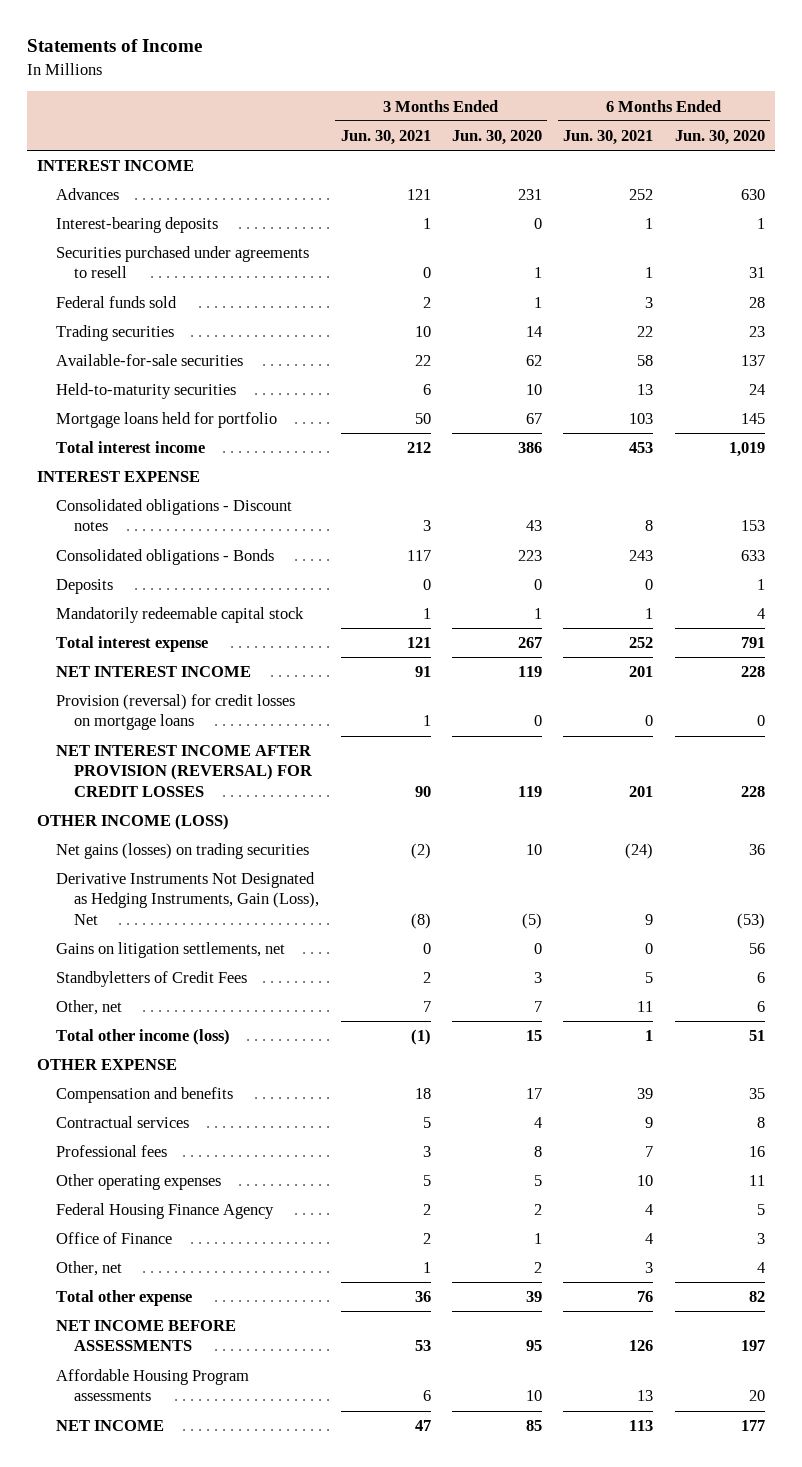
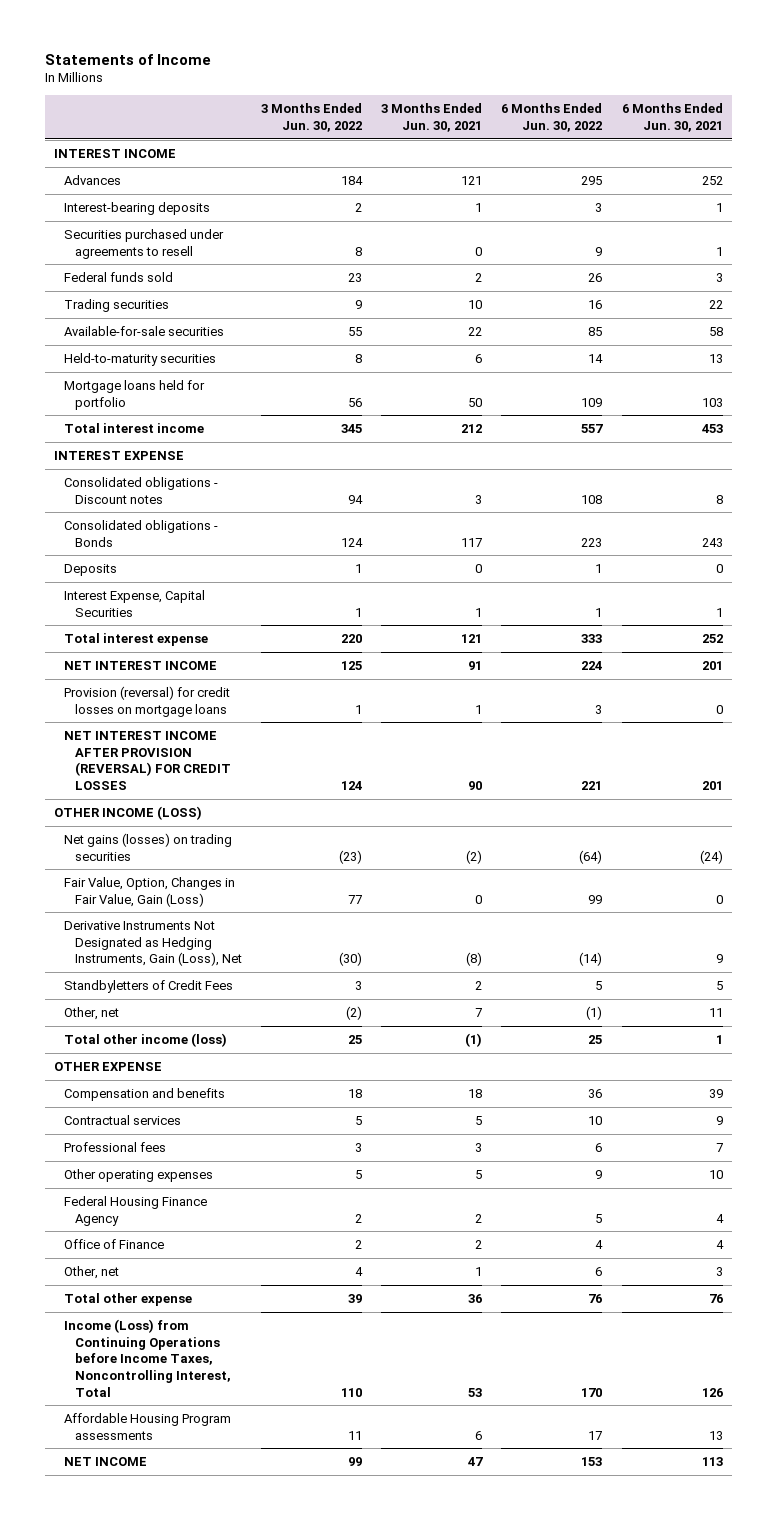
- | 3 Months Ended Jun. 30, 2021 | 3 Months Ended Jun. 30, 2020 | 6 Months Ended Jun. 30, 2021 | 6 Months Ended Jun. 30, 2020
+ | 3 Months Ended Jun. 30, 2022 | 3 Months Ended Jun. 30, 2021 | 6 Months Ended Jun. 30, 2022 | 6 Months Ended Jun. 30, 2021
- Mandatorily redeemable capital stock | 1 | 1 | 1 | 4
+ Interest Expense, Capital Securities | 1 | 1 | 1 | 1
+ Fair Value, Option, Changes in Fair Value, Gain (Loss) | 77 | 0 | 99 | 0
- Gains on litigation settlements, net | 0 | 0 | 0 | 56
- NET INCOME BEFORE ASSESSMENTS | 53 | 95 | 126 | 197
+ Income (Loss) from Continuing Operations before Income Taxes, Noncontrolling Interest, Total | 110 | 53 | 170 | 126

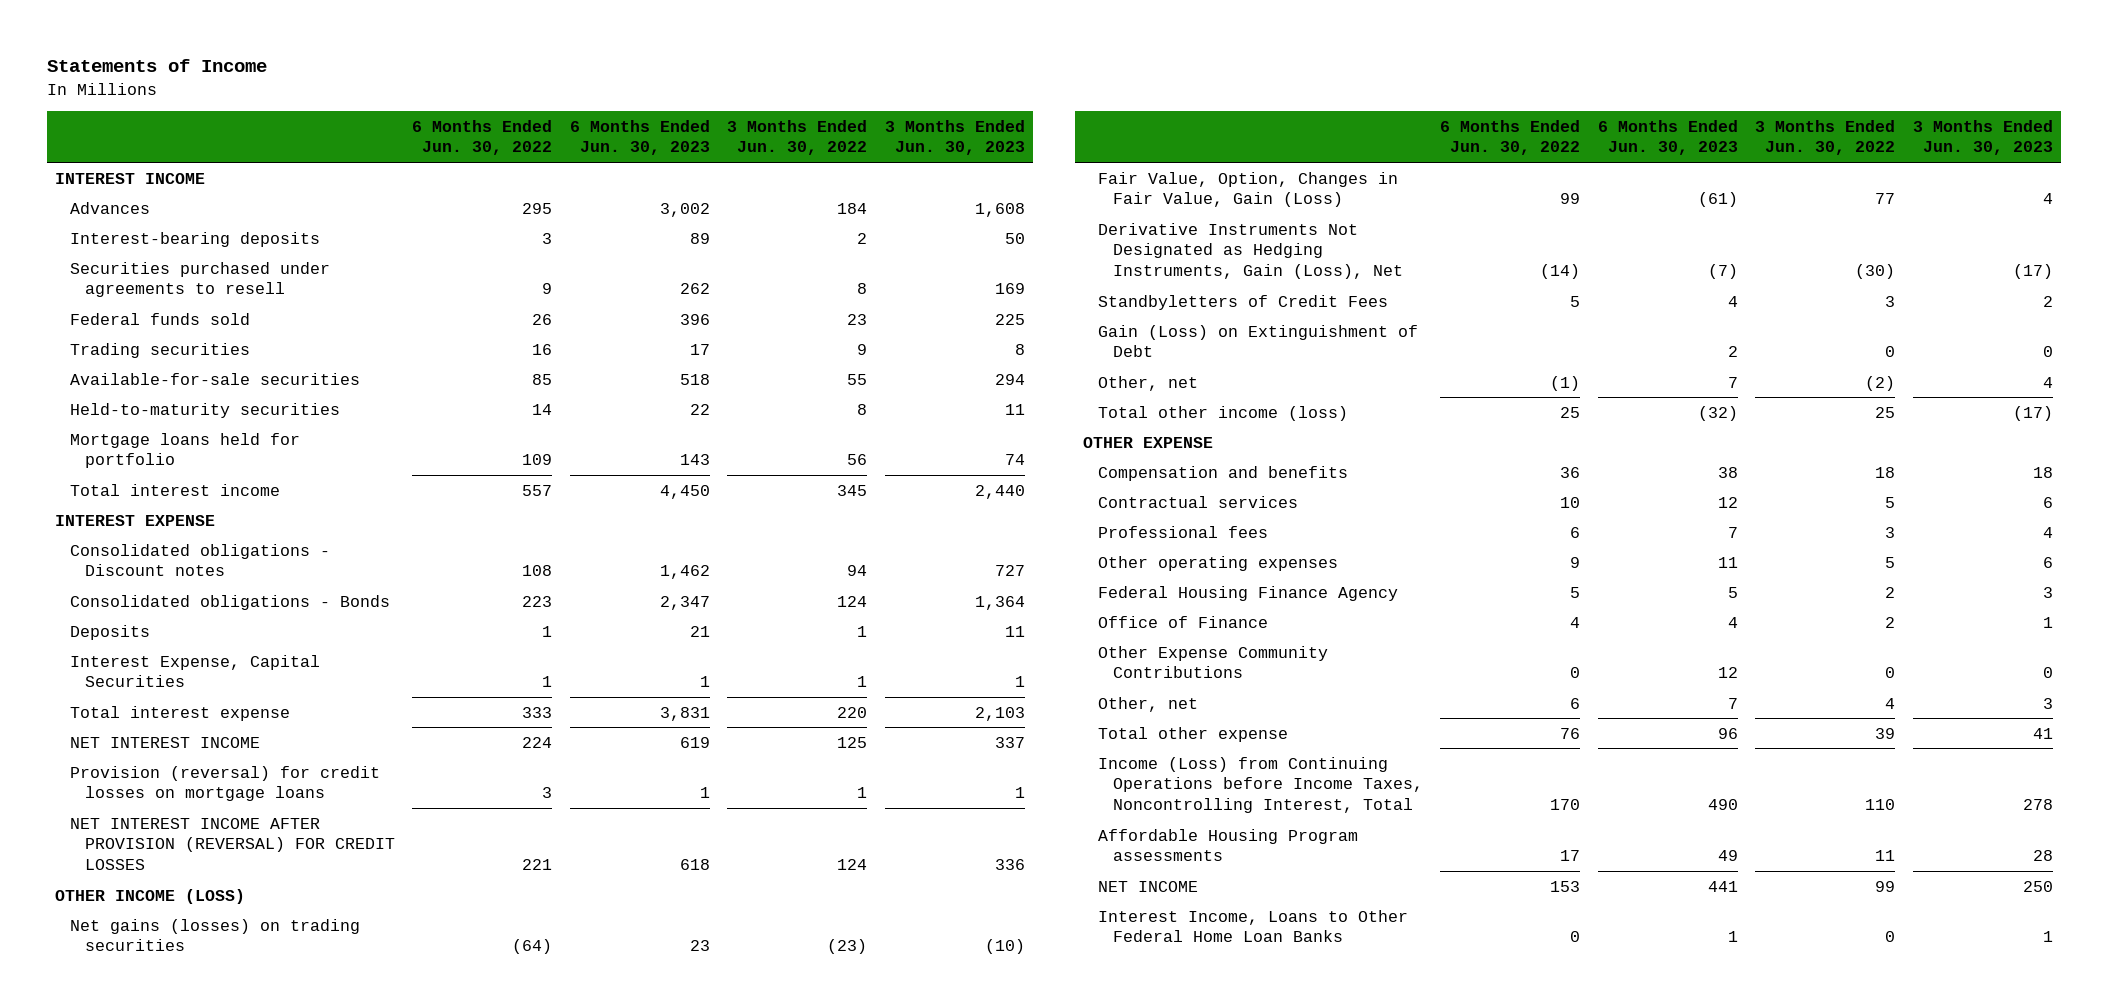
- | 3 Months Ended Jun. 30, 2022 | 3 Months Ended Jun. 30, 2021 | 6 Months Ended Jun. 30, 2022 | 6 Months Ended Jun. 30, 2021
+ | 6 Months Ended Jun. 30, 2022 | 6 Months Ended Jun. 30, 2023 | 3 Months Ended Jun. 30, 2022 | 3 Months Ended Jun. 30, 2023
+ Gain (Loss) on Extinguishment of Debt | | 2 | 0 | 0
+ Other Expense Community Contributions | 0 | 12 | 0 | 0
+ Interest Income, Loans to Other Federal Home Loan Banks | 0 | 1 | 0 | 1

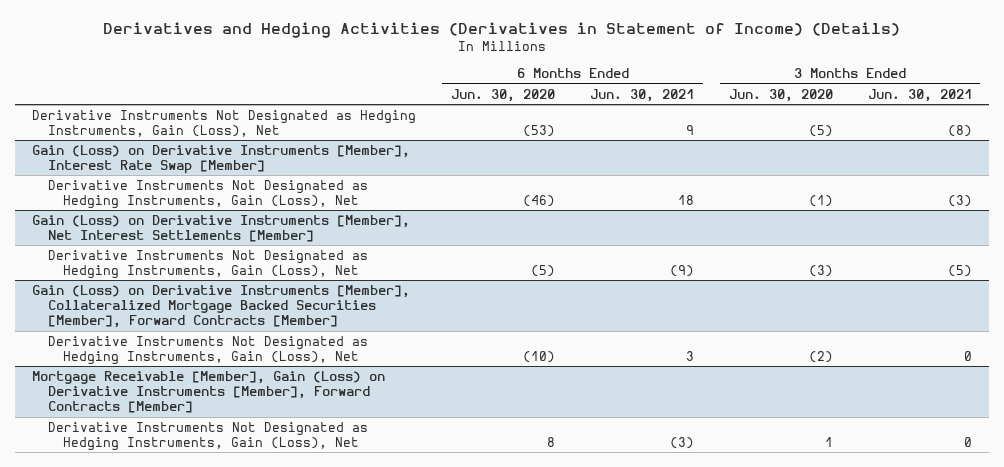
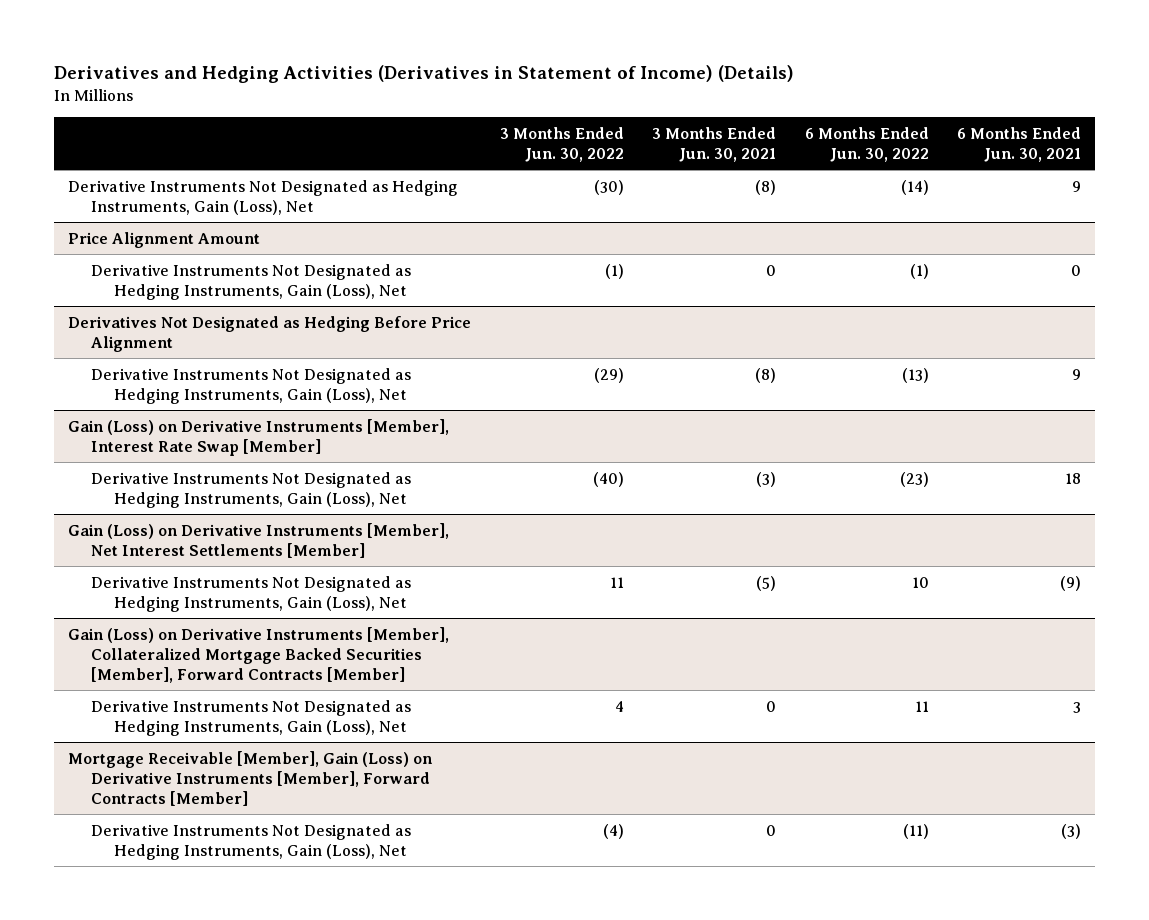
- | 6 Months Ended Jun. 30, 2020 | 6 Months Ended Jun. 30, 2021 | 3 Months Ended Jun. 30, 2020 | 3 Months Ended Jun. 30, 2021
+ | 3 Months Ended Jun. 30, 2022 | 3 Months Ended Jun. 30, 2021 | 6 Months Ended Jun. 30, 2022 | 6 Months Ended Jun. 30, 2021
+ Price Alignment Amount
+ Derivative Instruments Not Designated as Hedging Instruments, Gain (Loss), Net | (1) | 0 | (1) | 0
+ Derivatives Not Designated as Hedging Before Price Alignment
+ Derivative Instruments Not Designated as Hedging Instruments, Gain (Loss), Net | (29) | (8) | (13) | 9

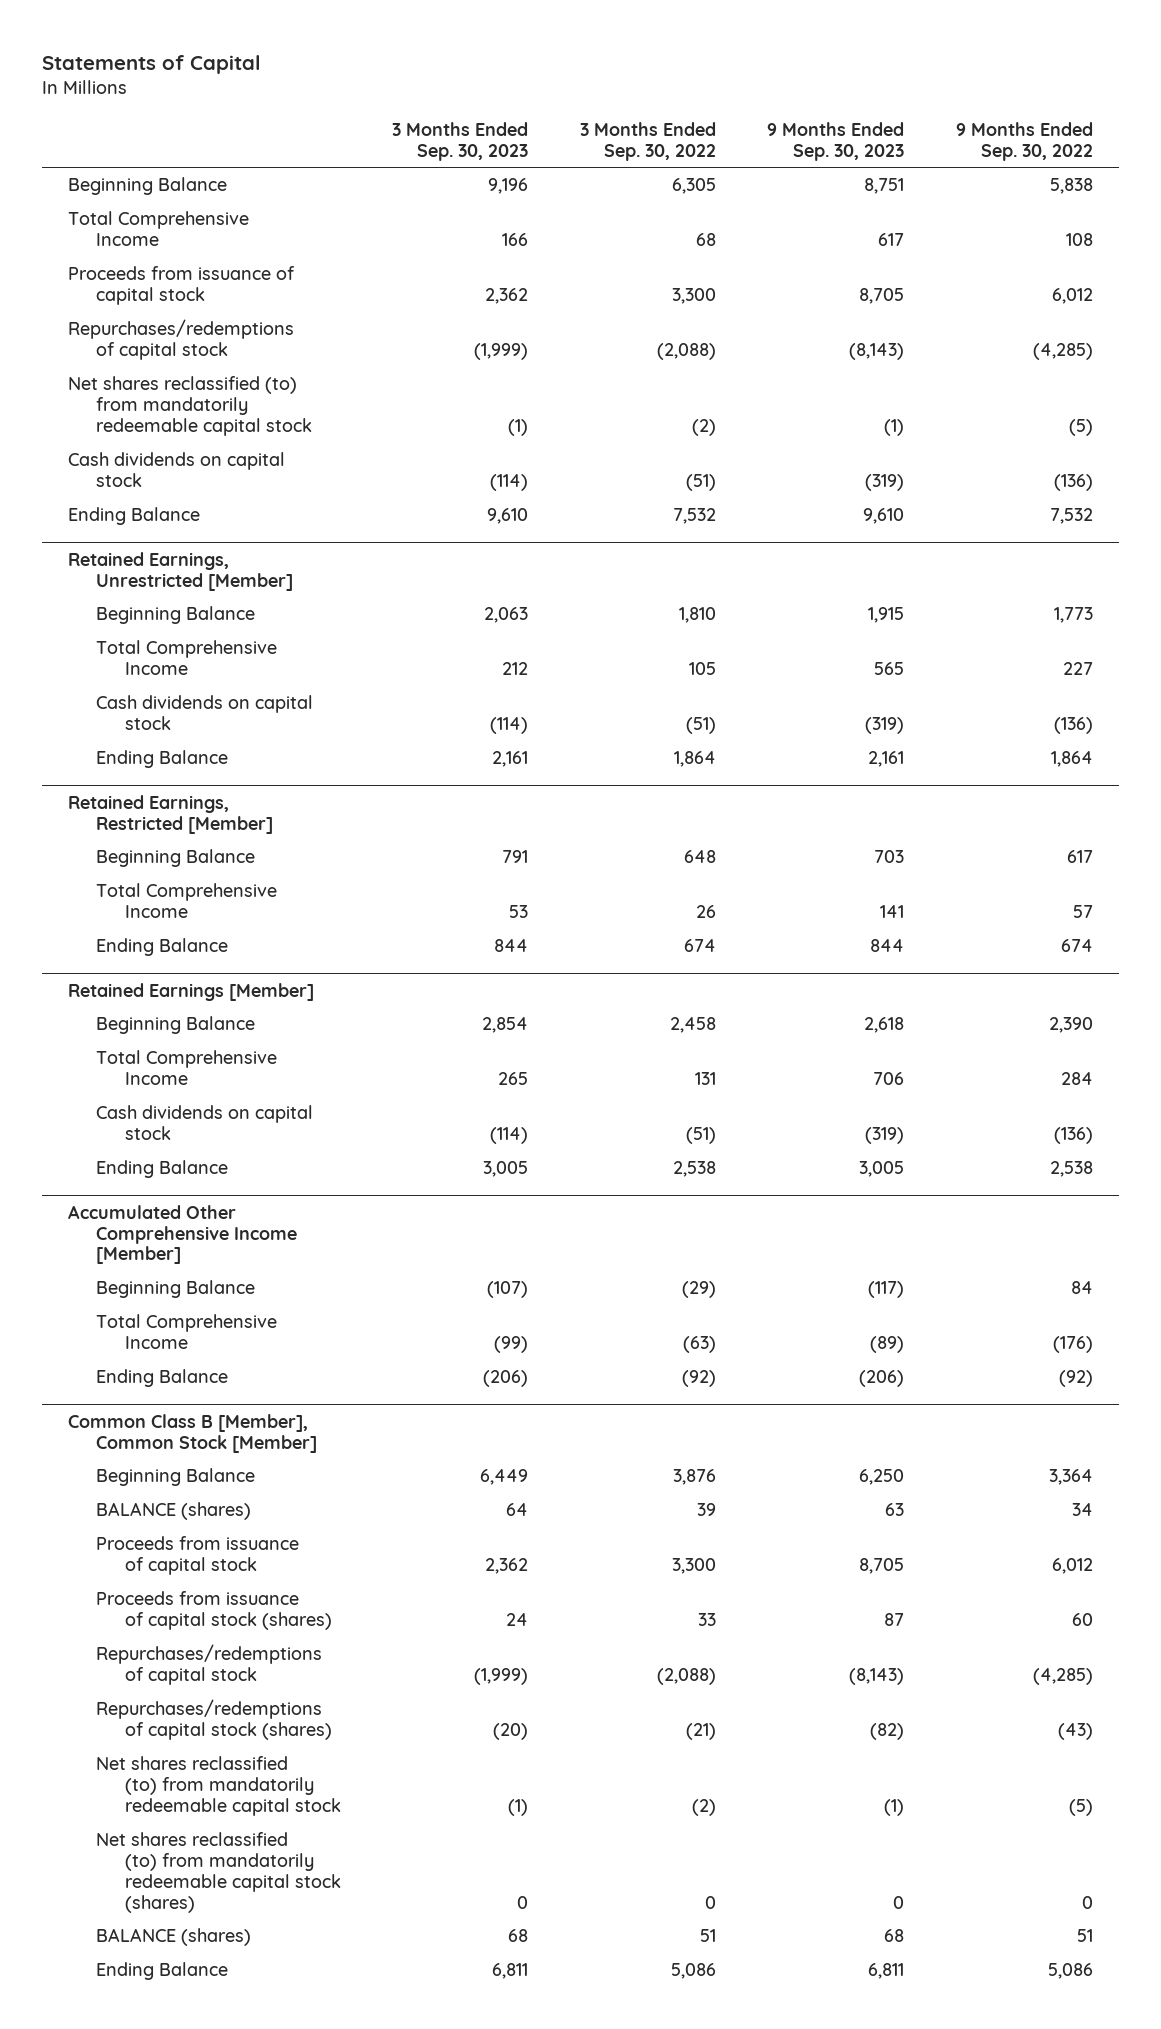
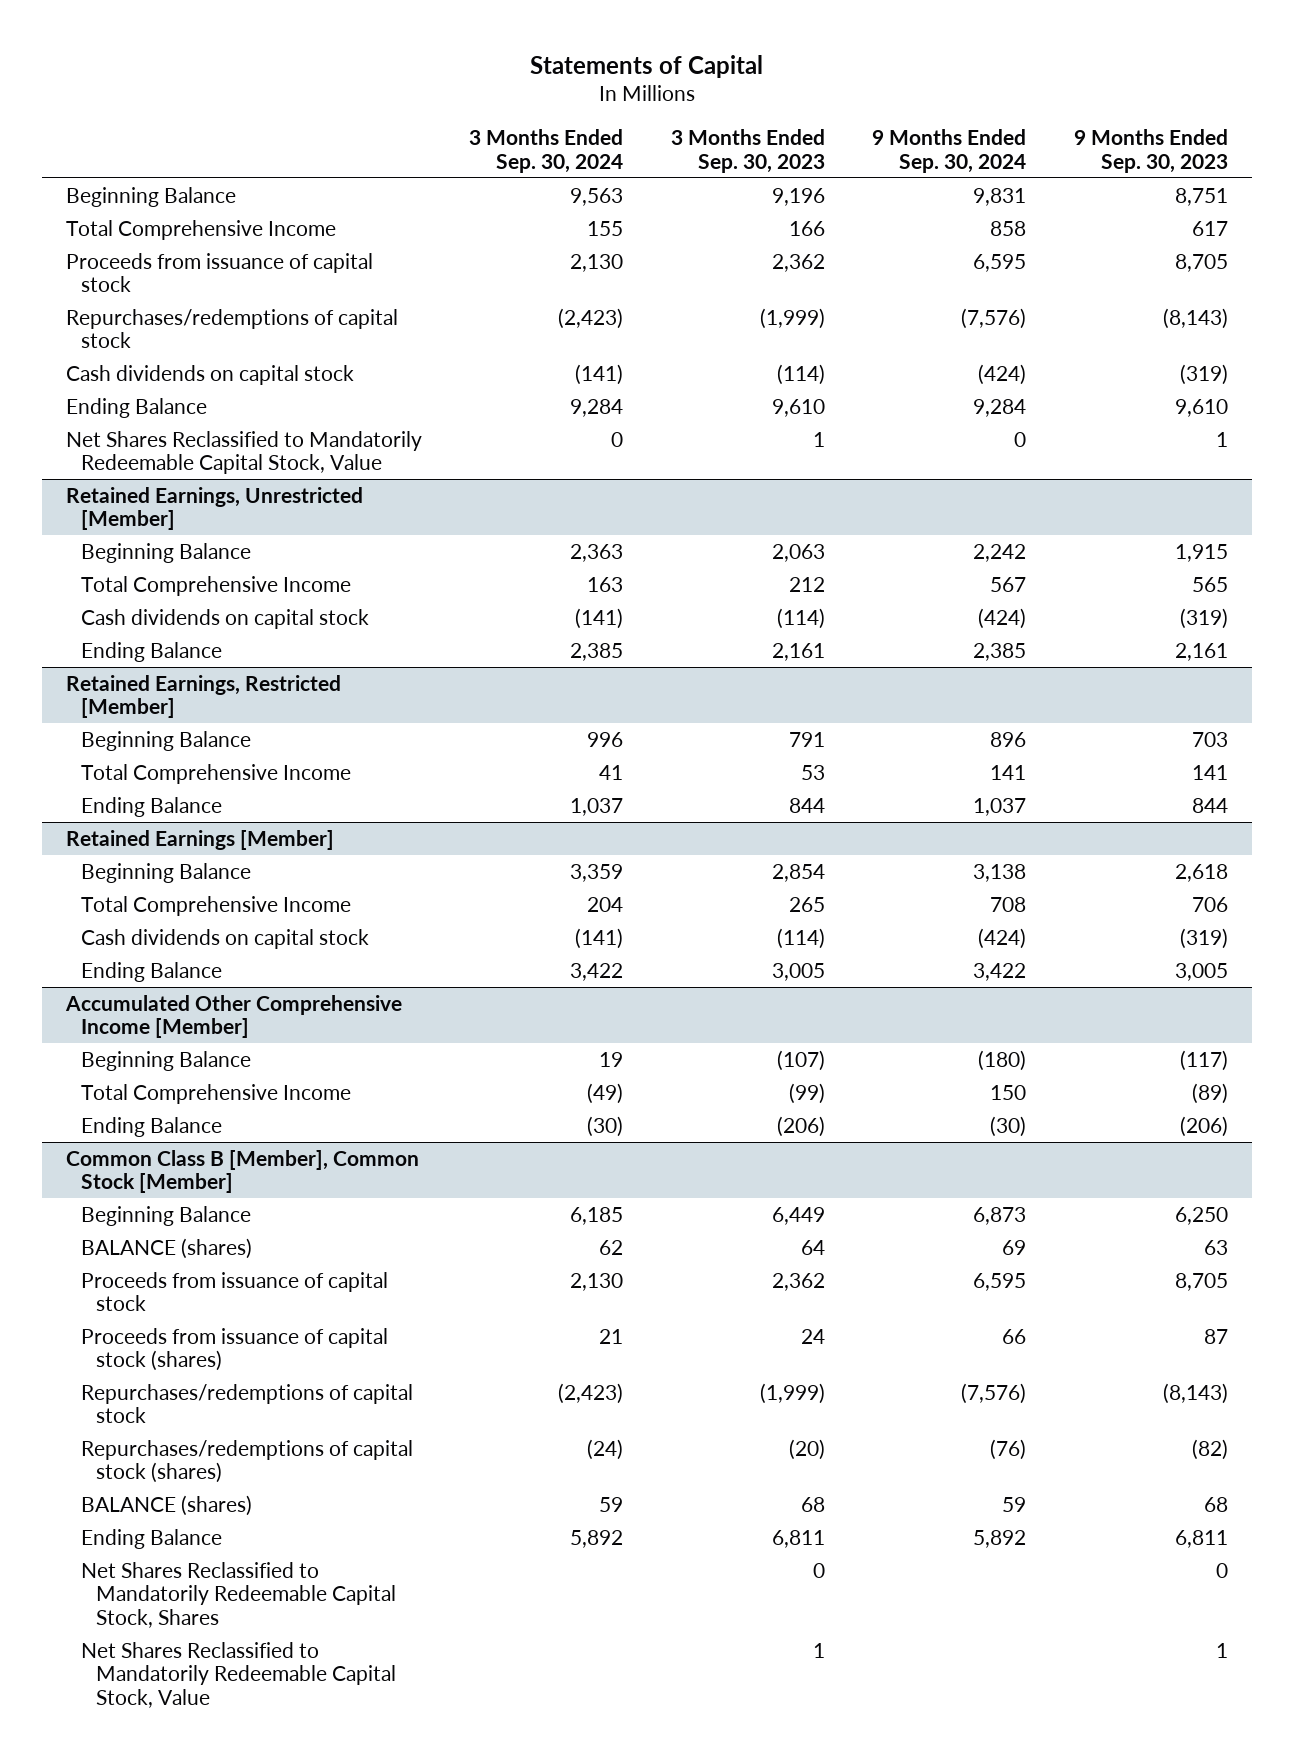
- | 3 Months Ended Sep. 30, 2023 | 3 Months Ended Sep. 30, 2022 | 9 Months Ended Sep. 30, 2023 | 9 Months Ended Sep. 30, 2022
+ | 3 Months Ended Sep. 30, 2024 | 3 Months Ended Sep. 30, 2023 | 9 Months Ended Sep. 30, 2024 | 9 Months Ended Sep. 30, 2023
- Net shares reclassified (to) from mandatorily redeemable capital stock | (1) | (2) | (1) | (5)
+ Net Shares Reclassified to Mandatorily Redeemable Capital Stock, Value | 0 | 1 | 0 | 1
@ Common Class B [Member], Common Stock [Member]
- Net shares reclassified (to) from mandatorily redeemable capital stock | (1) | (2) | (1) | (5)
- Net shares reclassified (to) from mandatorily redeemable capital stock (shares) | 0 | 0 | 0 | 0
+ Net Shares Reclassified to Mandatorily Redeemable Capital Stock, Shares | | 0 | | 0
+ Net Shares Reclassified to Mandatorily Redeemable Capital Stock, Value | | 1 | | 1

